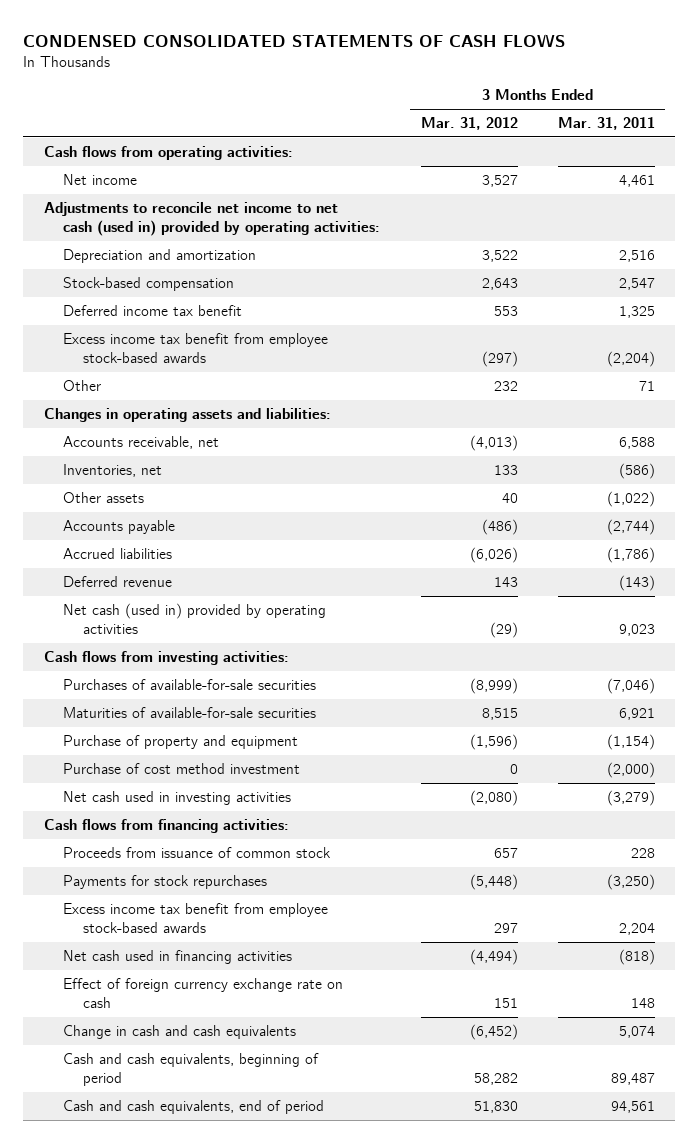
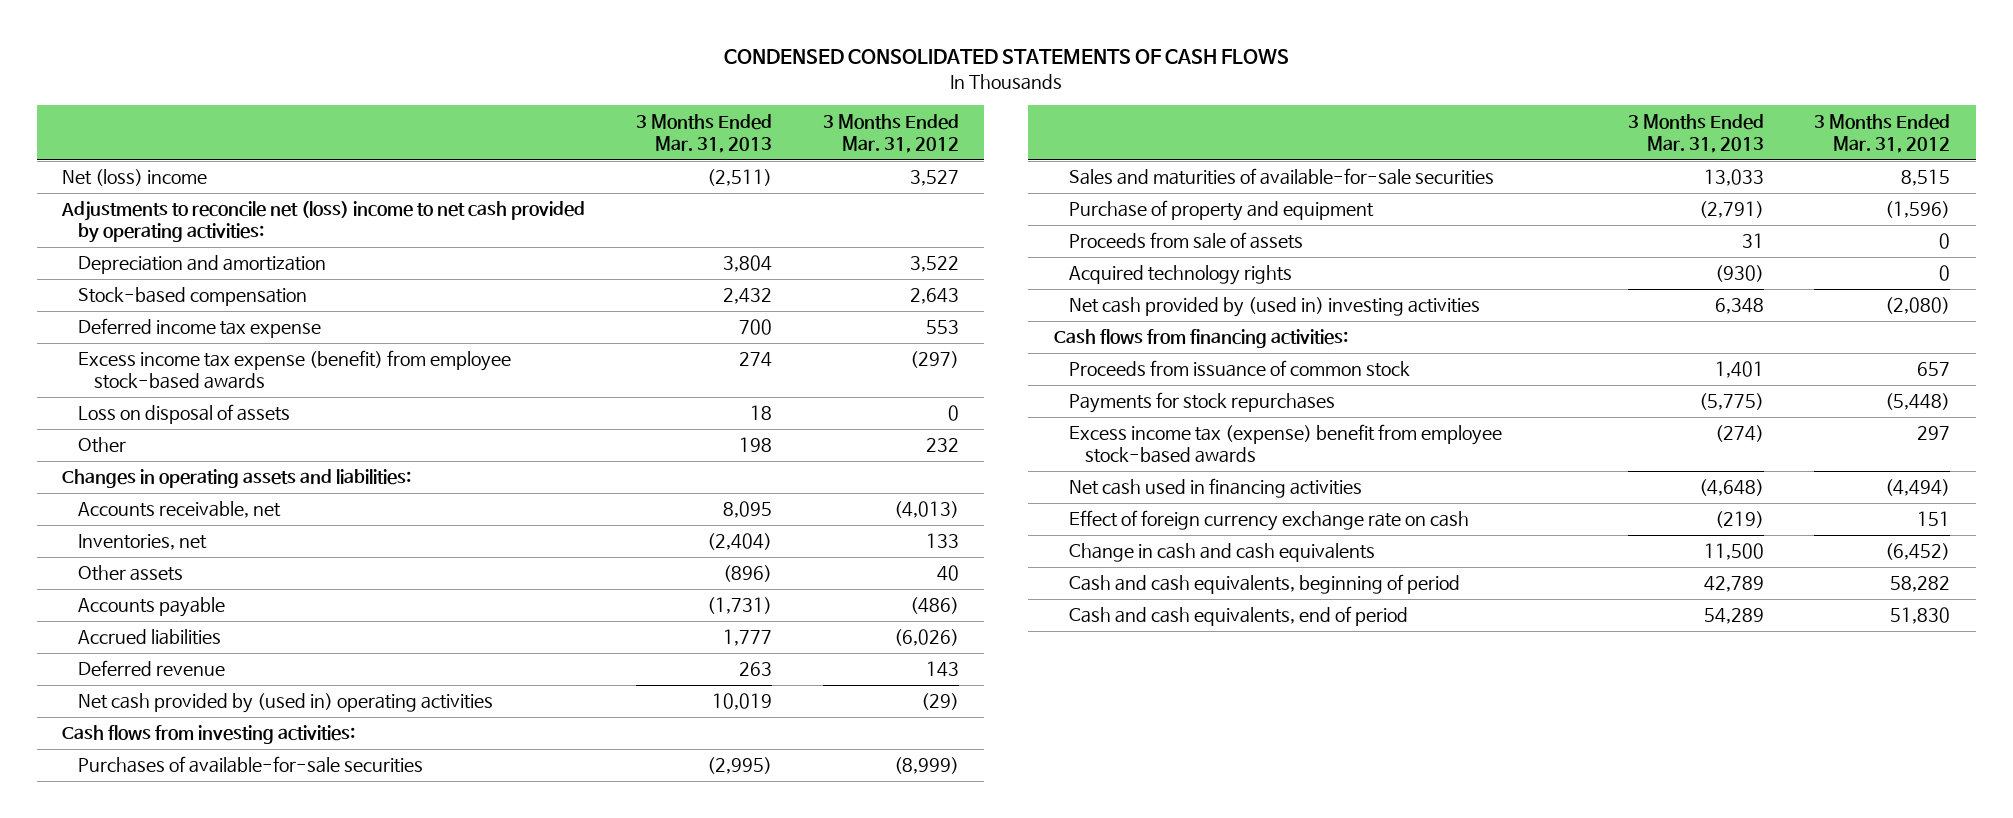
- | 3 Months Ended Mar. 31, 2012 | 3 Months Ended Mar. 31, 2011
+ | 3 Months Ended Mar. 31, 2013 | 3 Months Ended Mar. 31, 2012
- Cash flows from operating activities:
- Net income | 3,527 | 4,461
- Adjustments to reconcile net income to net cash (used in) provided by operating activities:
+ Net (loss) income | (2,511) | 3,527
+ Adjustments to reconcile net (loss) income to net cash provided by operating activities:
- Deferred income tax benefit | 553 | 1,325
- Excess income tax benefit from employee stock-based awards | (297) | (2,204)
+ Deferred income tax expense | 700 | 553
+ Excess income tax expense (benefit) from employee stock-based awards | 274 | (297)
+ Loss on disposal of assets | 18 | 0
- Net cash (used in) provided by operating activities | (29) | 9,023
+ Net cash provided by (used in) operating activities | 10,019 | (29)
- Maturities of available-for-sale securities | 8,515 | 6,921
+ Sales and maturities of available-for-sale securities | 13,033 | 8,515
- Purchase of cost method investment | 0 | (2,000)
- Net cash used in investing activities | (2,080) | (3,279)
+ Proceeds from sale of assets | 31 | 0
+ Acquired technology rights | (930) | 0
+ Net cash provided by (used in) investing activities | 6,348 | (2,080)
- Excess income tax benefit from employee stock-based awards | 297 | 2,204
+ Excess income tax (expense) benefit from employee stock-based awards | (274) | 297

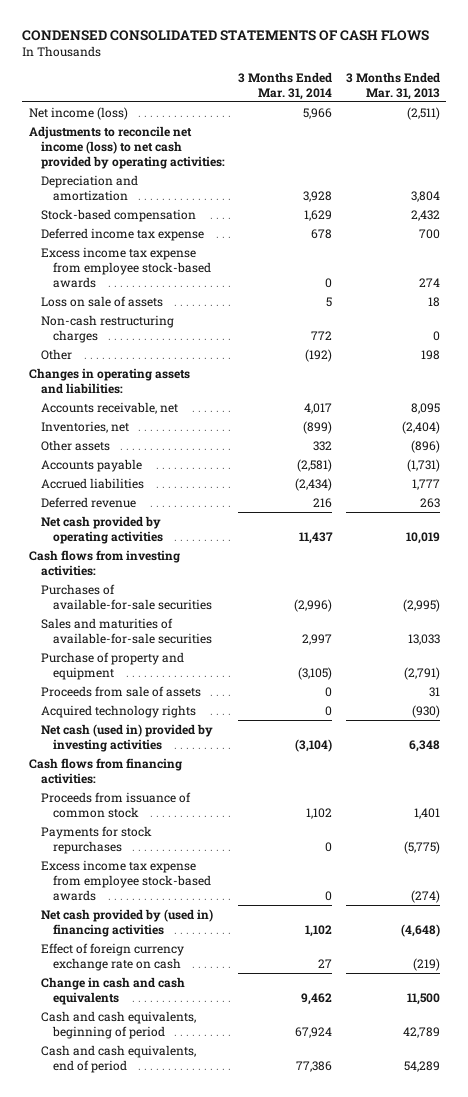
- | 3 Months Ended Mar. 31, 2013 | 3 Months Ended Mar. 31, 2012
+ | 3 Months Ended Mar. 31, 2014 | 3 Months Ended Mar. 31, 2013
- Net (loss) income | (2,511) | 3,527
- Adjustments to reconcile net (loss) income to net cash provided by operating activities:
+ Net income (loss) | 5,966 | (2,511)
+ Adjustments to reconcile net income (loss) to net cash provided by operating activities:
- Excess income tax expense (benefit) from employee stock-based awards | 274 | (297)
- Loss on disposal of assets | 18 | 0
+ Excess income tax expense from employee stock-based awards | 0 | 274
+ Loss on sale of assets | 5 | 18
+ Non-cash restructuring charges | 772 | 0
- Net cash provided by (used in) operating activities | 10,019 | (29)
+ Net cash provided by operating activities | 11,437 | 10,019
- Net cash provided by (used in) investing activities | 6,348 | (2,080)
+ Net cash (used in) provided by investing activities | (3,104) | 6,348
- Excess income tax (expense) benefit from employee stock-based awards | (274) | 297
- Net cash used in financing activities | (4,648) | (4,494)
+ Excess income tax expense from employee stock-based awards | 0 | (274)
+ Net cash provided by (used in) financing activities | 1,102 | (4,648)

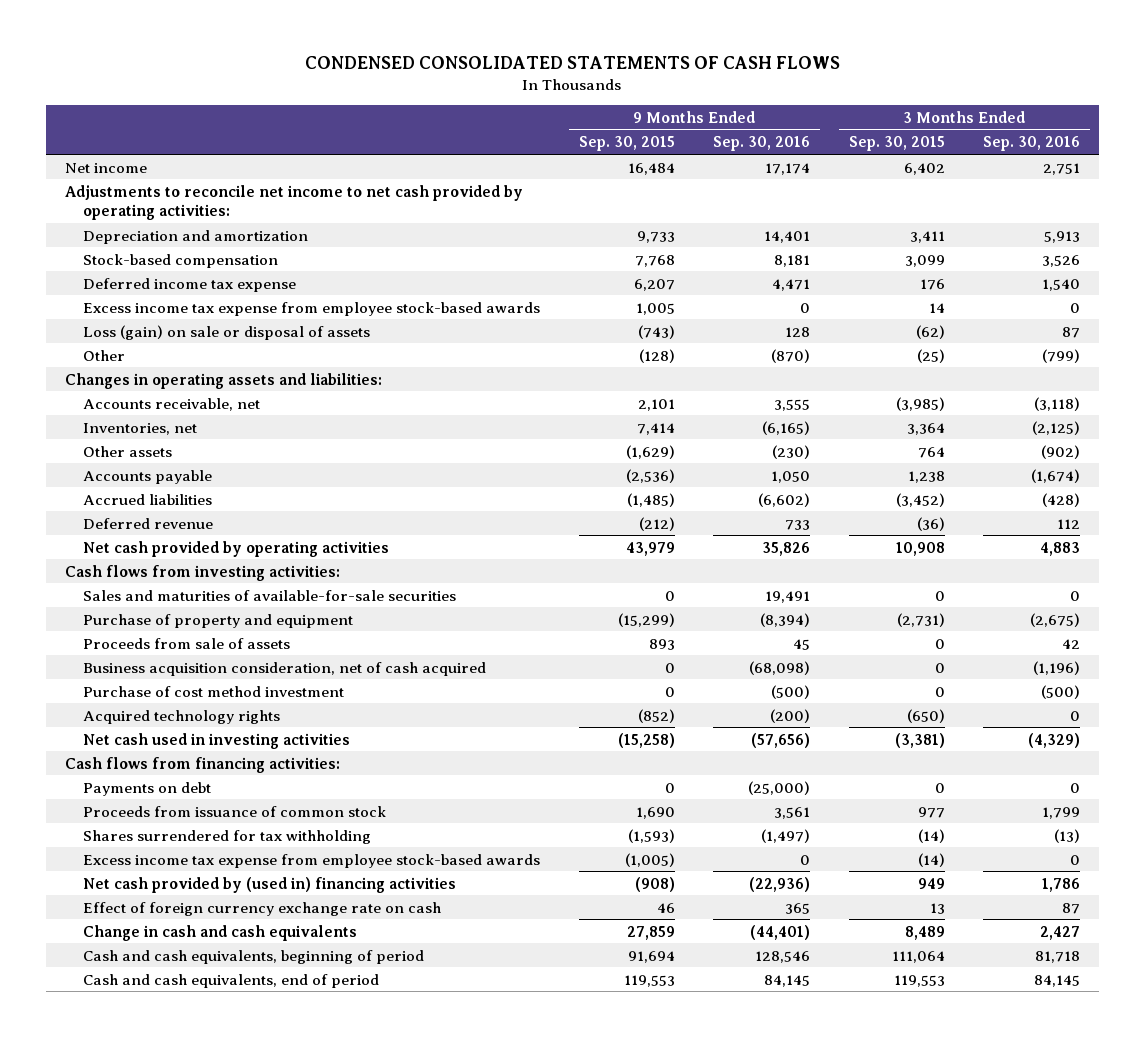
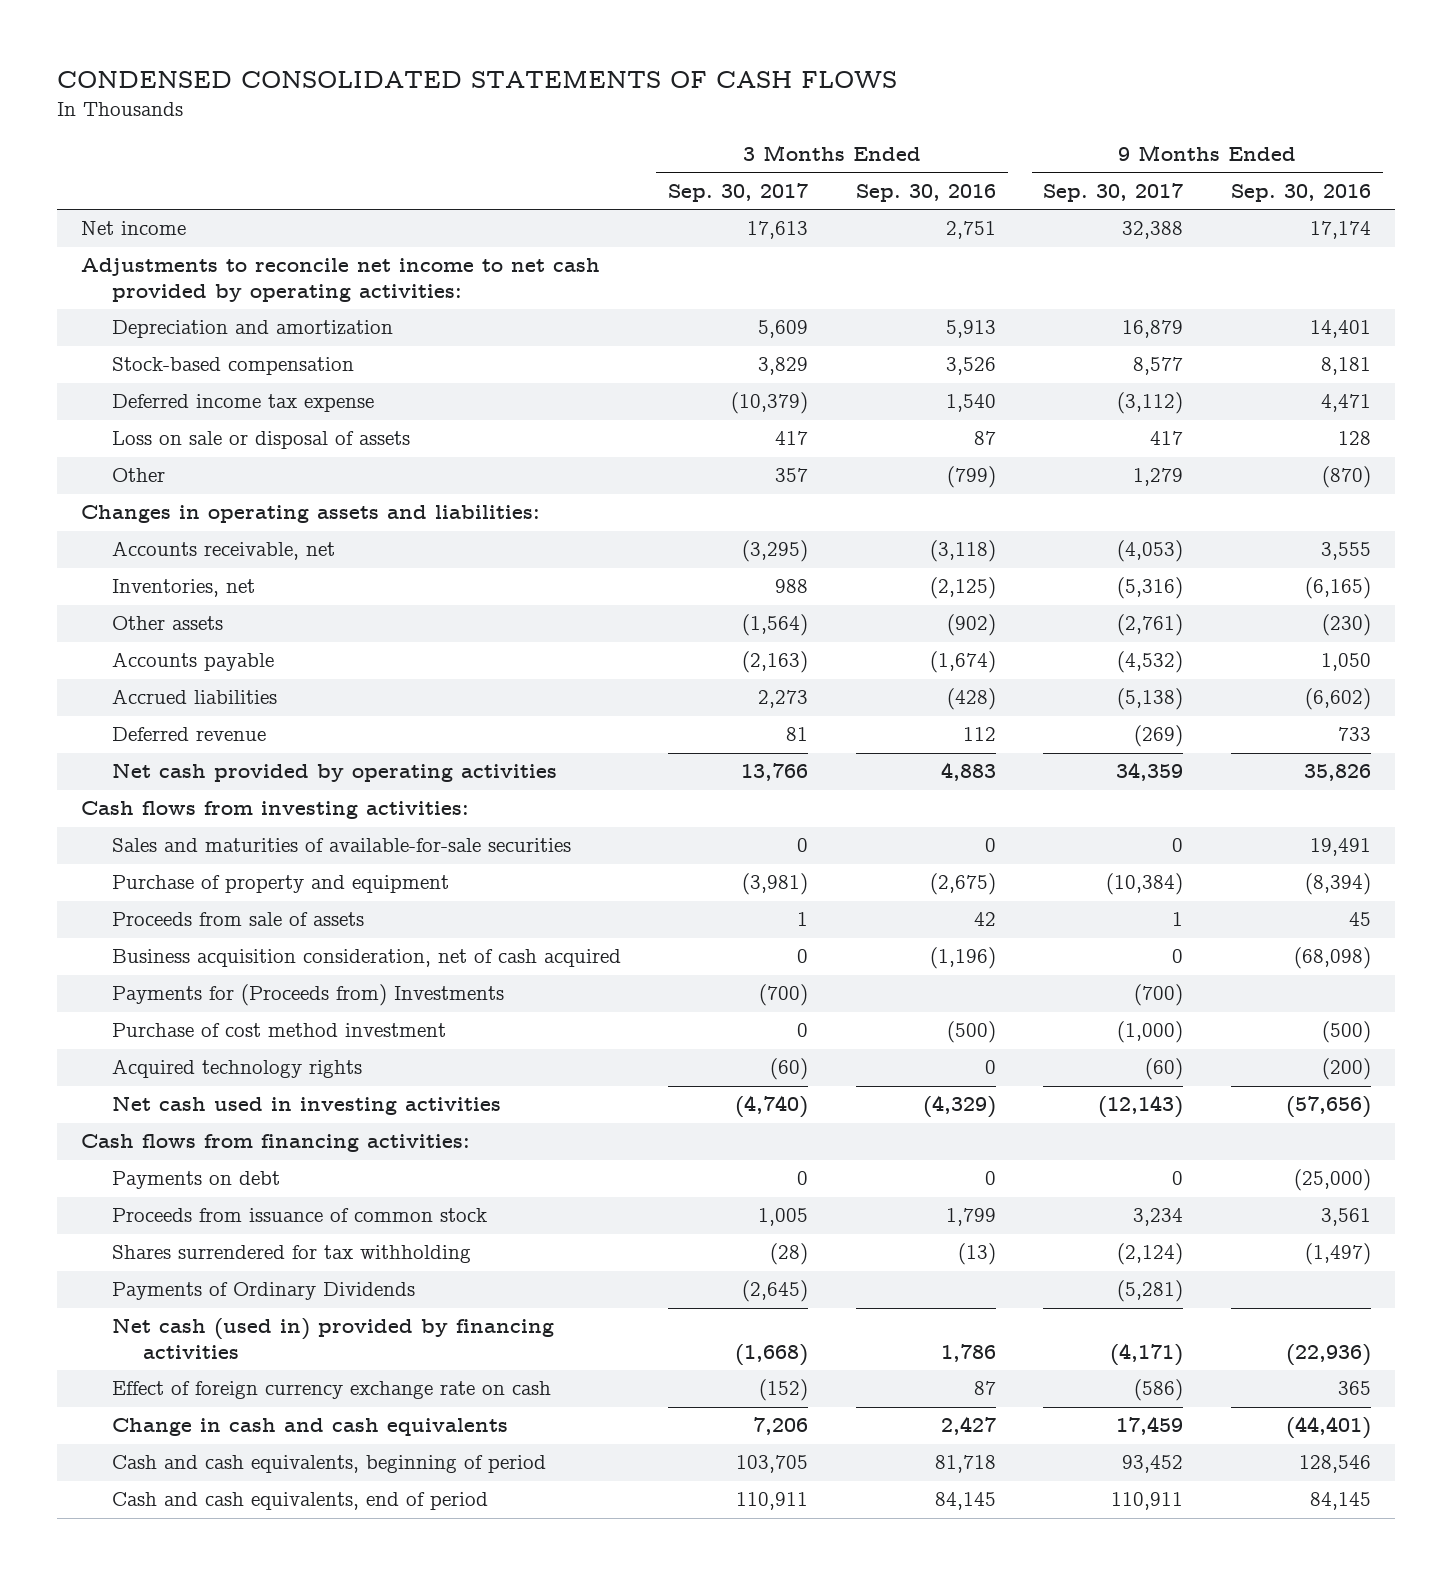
- | 9 Months Ended Sep. 30, 2015 | 9 Months Ended Sep. 30, 2016 | 3 Months Ended Sep. 30, 2015 | 3 Months Ended Sep. 30, 2016
+ | 3 Months Ended Sep. 30, 2017 | 3 Months Ended Sep. 30, 2016 | 9 Months Ended Sep. 30, 2017 | 9 Months Ended Sep. 30, 2016
- Excess income tax expense from employee stock-based awards | 1,005 | 0 | 14 | 0
- Loss (gain) on sale or disposal of assets | (743) | 128 | (62) | 87
+ Loss on sale or disposal of assets | 417 | 87 | 417 | 128
+ Payments for (Proceeds from) Investments | (700) | | (700) |
- Excess income tax expense from employee stock-based awards | (1,005) | 0 | (14) | 0
- Net cash provided by (used in) financing activities | (908) | (22,936) | 949 | 1,786
+ Payments of Ordinary Dividends | (2,645) | | (5,281) |
+ Net cash (used in) provided by financing activities | (1,668) | 1,786 | (4,171) | (22,936)

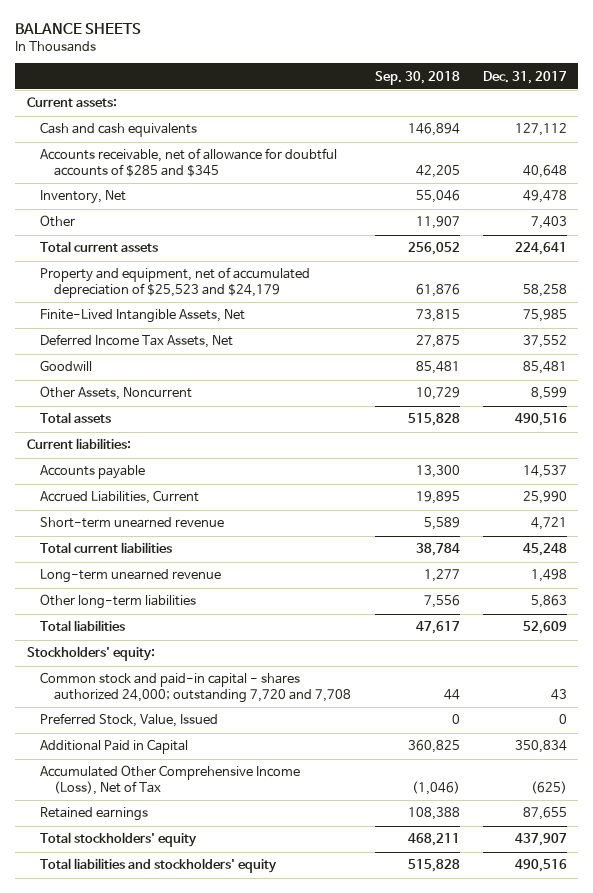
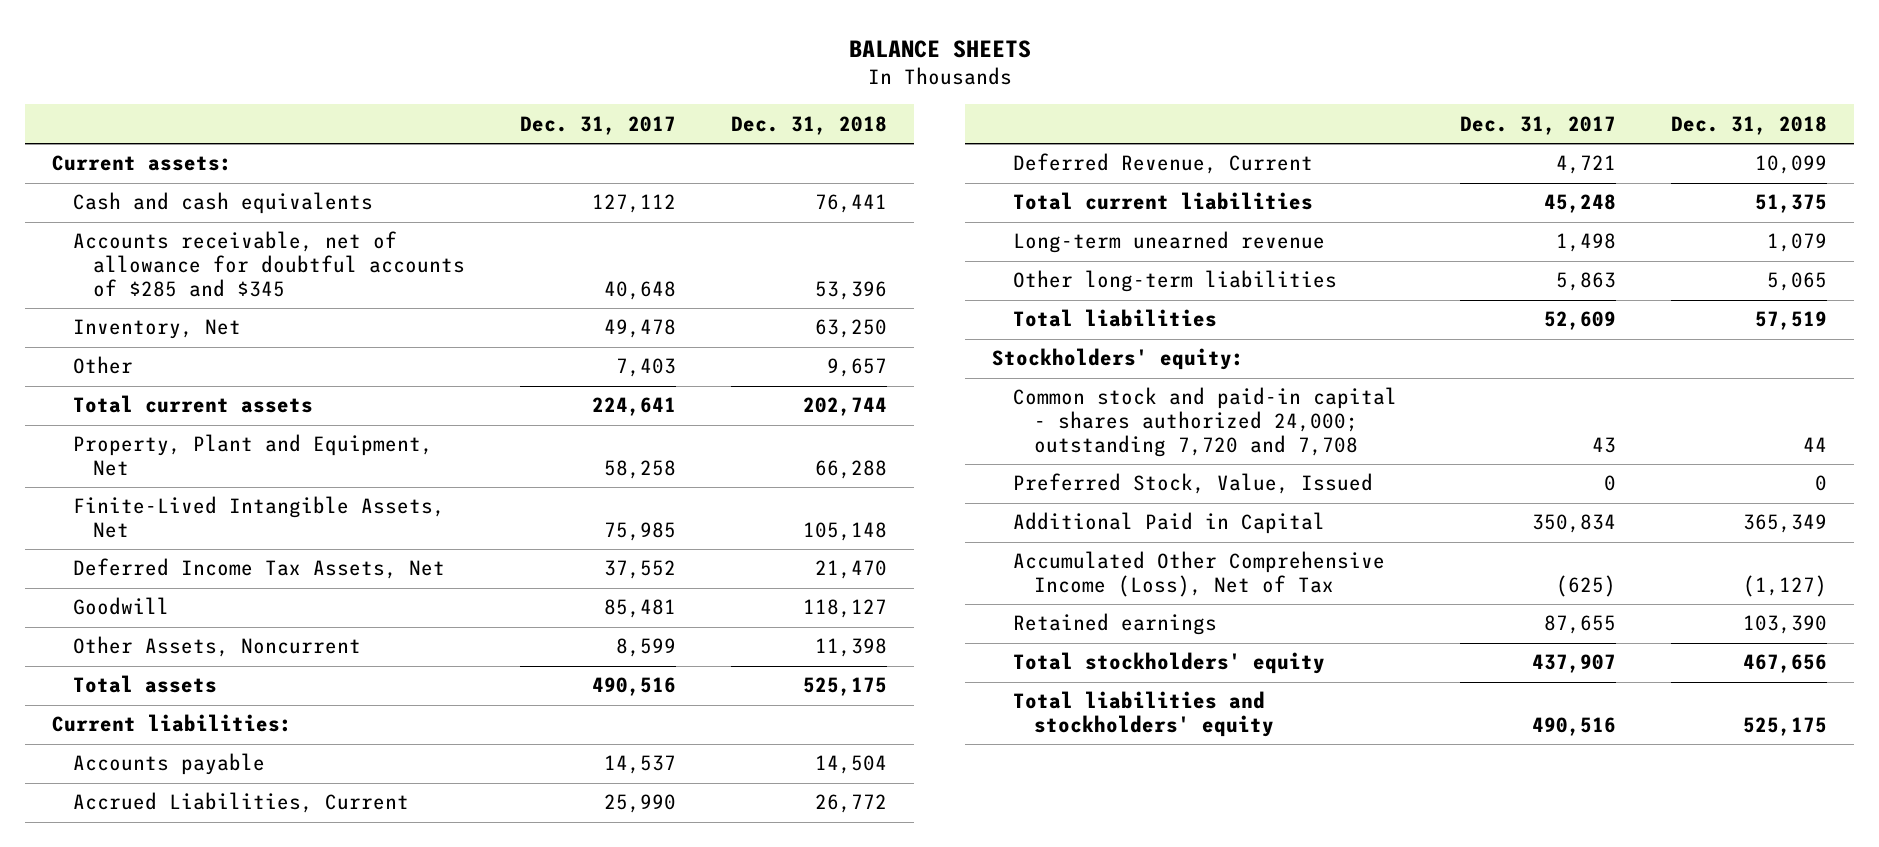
- | Sep. 30, 2018 | Dec. 31, 2017
+ | Dec. 31, 2017 | Dec. 31, 2018
- Property and equipment, net of accumulated depreciation of $25,523 and $24,179 | 61,876 | 58,258
+ Property, Plant and Equipment, Net | 58,258 | 66,288
- Short-term unearned revenue | 5,589 | 4,721
+ Deferred Revenue, Current | 4,721 | 10,099

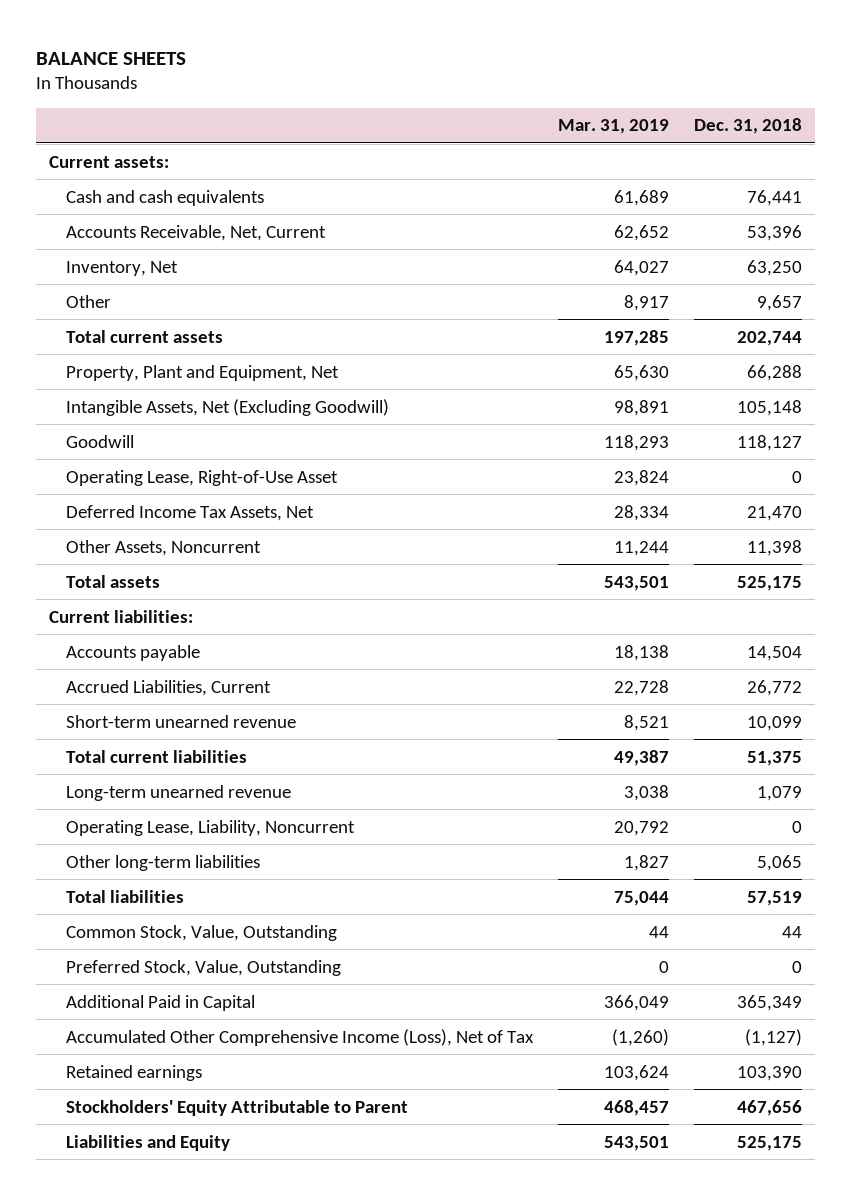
- | Dec. 31, 2017 | Dec. 31, 2018
+ | Mar. 31, 2019 | Dec. 31, 2018
- Accounts receivable, net of allowance for doubtful accounts of $285 and $345 | 40,648 | 53,396
+ Accounts Receivable, Net, Current | 62,652 | 53,396
- Finite-Lived Intangible Assets, Net | 75,985 | 105,148
+ Intangible Assets, Net (Excluding Goodwill) | 98,891 | 105,148
+ Operating Lease, Right-of-Use Asset | 23,824 | 0
moved down: Deferred Income Tax Assets, Net | 28,334 | 21,470
- Deferred Revenue, Current | 4,721 | 10,099
+ Short-term unearned revenue | 8,521 | 10,099
+ Operating Lease, Liability, Noncurrent | 20,792 | 0
- Stockholders' equity:
- Common stock and paid-in capital - shares authorized 24,000; outstanding 7,720 and 7,708 | 43 | 44
- Preferred Stock, Value, Issued | 0 | 0
+ Common Stock, Value, Outstanding | 44 | 44
+ Preferred Stock, Value, Outstanding | 0 | 0
- Total stockholders' equity | 437,907 | 467,656
- Total liabilities and stockholders' equity | 490,516 | 525,175
+ Stockholders' Equity Attributable to Parent | 468,457 | 467,656
+ Liabilities and Equity | 543,501 | 525,175

